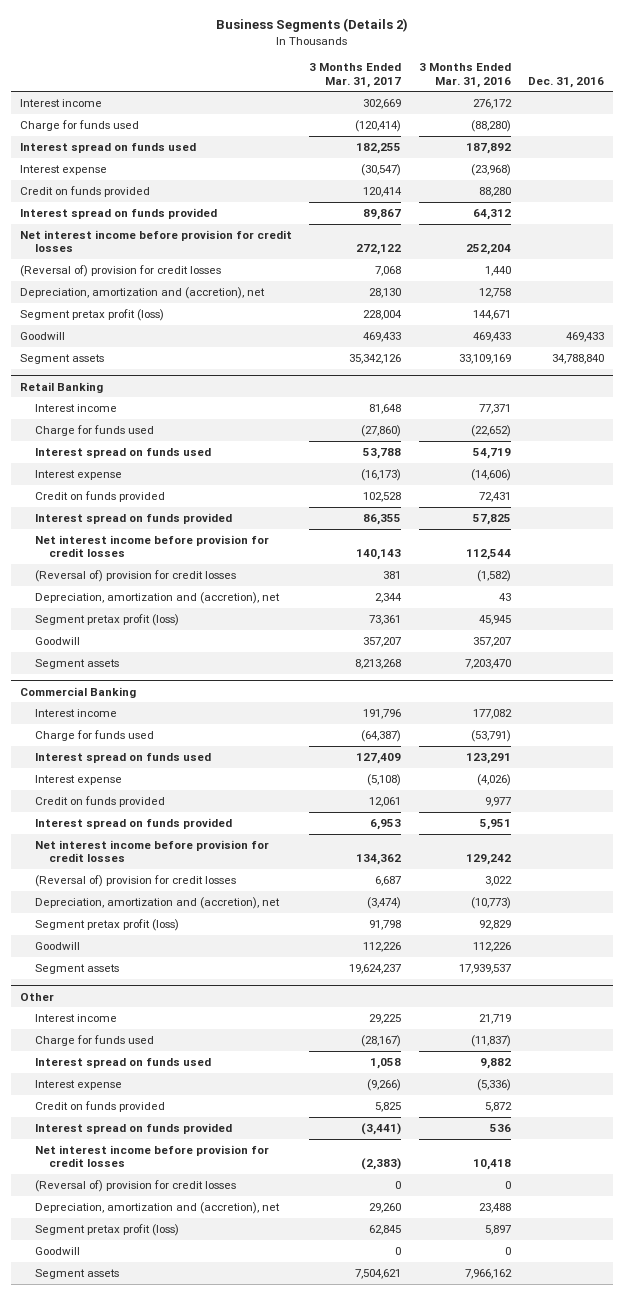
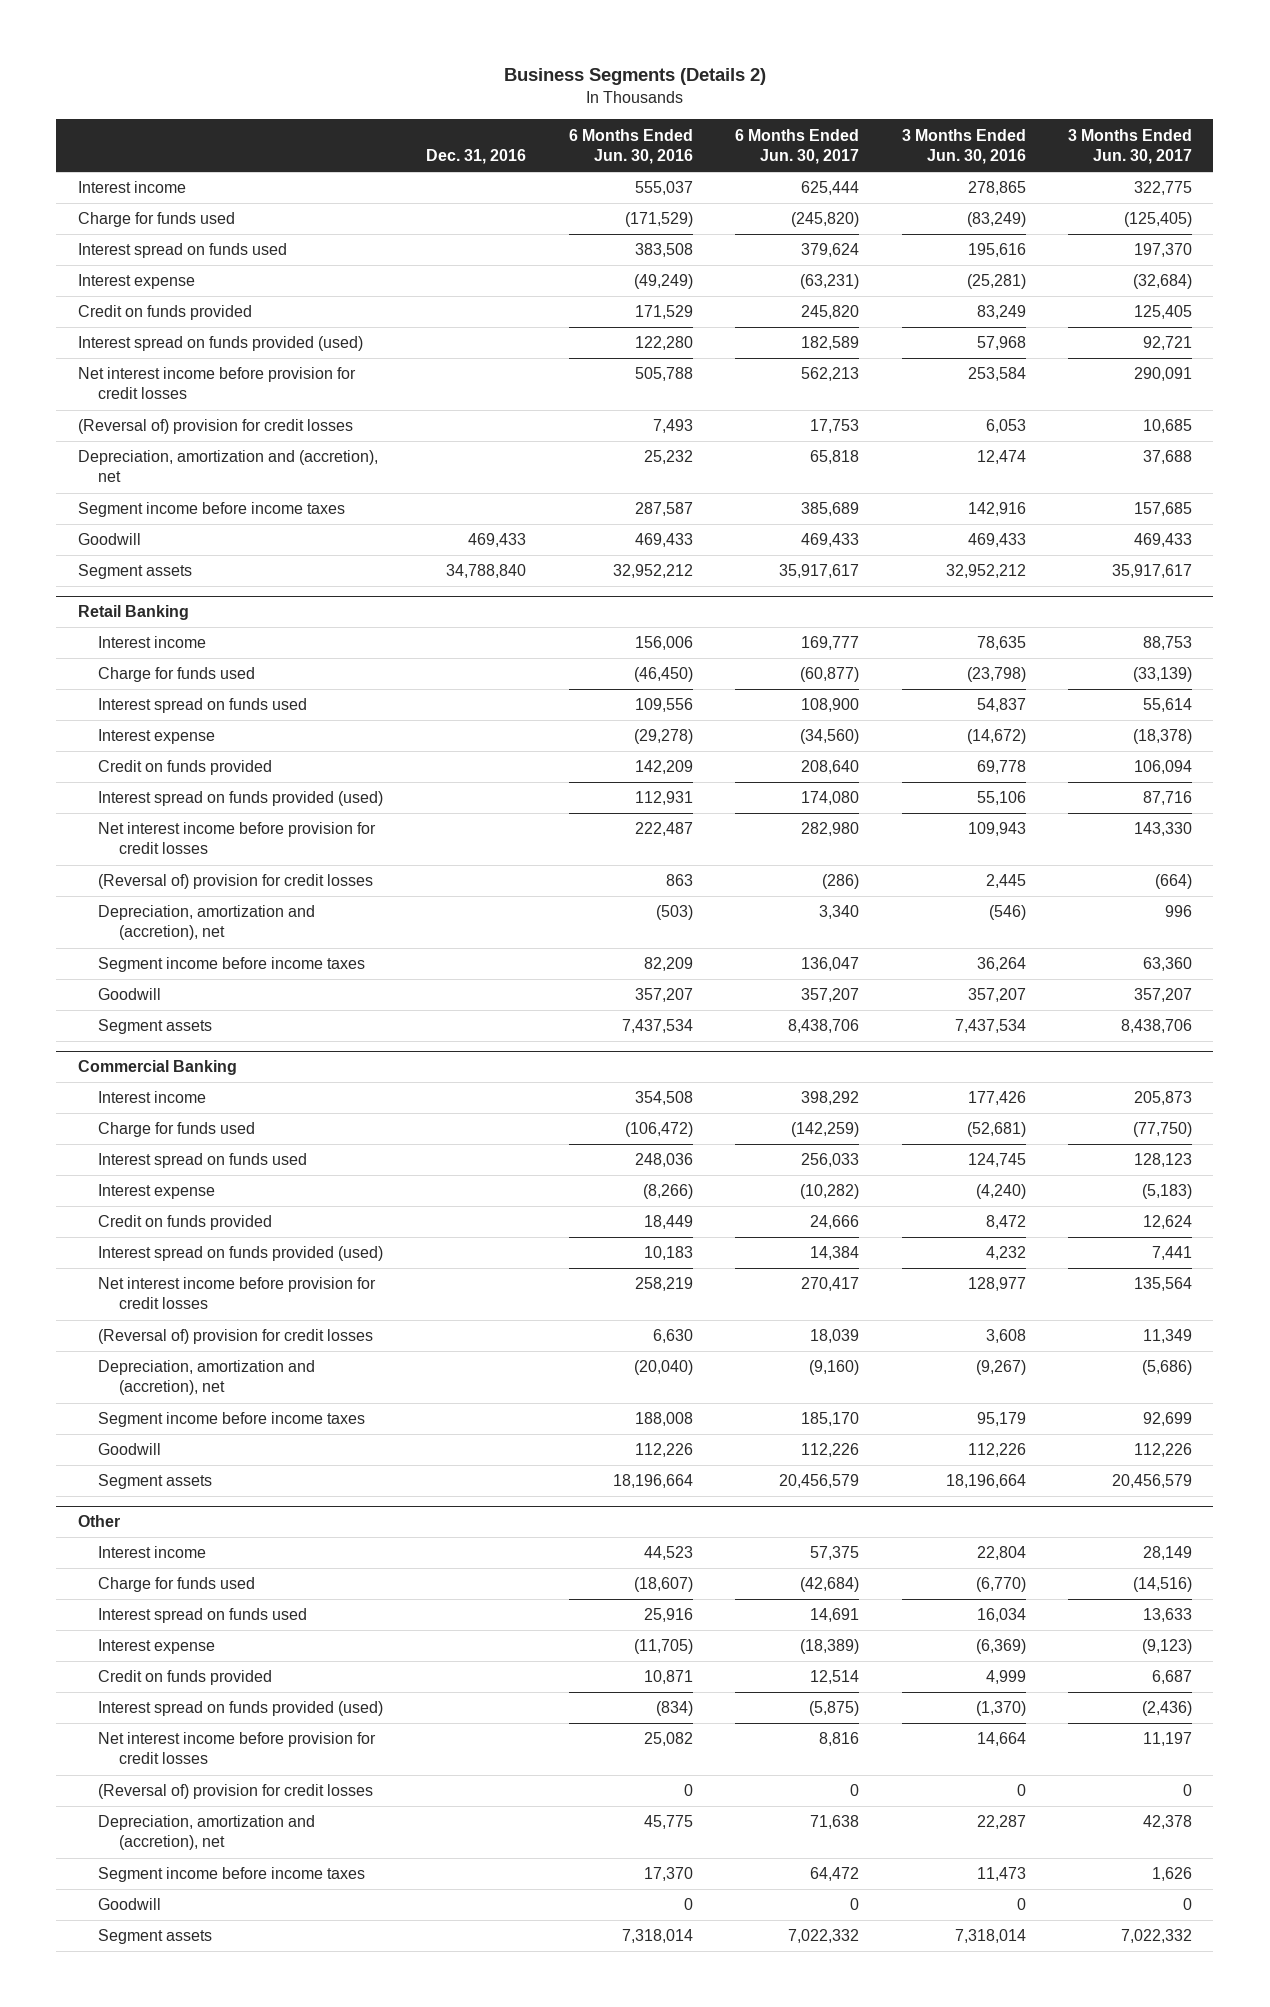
- | 3 Months Ended Mar. 31, 2017 | 3 Months Ended Mar. 31, 2016 | Dec. 31, 2016
+ | Dec. 31, 2016 | 6 Months Ended Jun. 30, 2016 | 6 Months Ended Jun. 30, 2017 | 3 Months Ended Jun. 30, 2016 | 3 Months Ended Jun. 30, 2017
- Interest spread on funds provided | 89,867 | 64,312 |
+ Interest spread on funds provided (used) | | 122,280 | 182,589 | 57,968 | 92,721
- Segment pretax profit (loss) | 228,004 | 144,671 |
+ Segment income before income taxes | | 287,587 | 385,689 | 142,916 | 157,685
@ Retail Banking
- Interest spread on funds provided | 86,355 | 57,825 |
+ Interest spread on funds provided (used) | | 112,931 | 174,080 | 55,106 | 87,716
- Segment pretax profit (loss) | 73,361 | 45,945 |
+ Segment income before income taxes | | 82,209 | 136,047 | 36,264 | 63,360
@ Commercial Banking
- Interest spread on funds provided | 6,953 | 5,951 |
+ Interest spread on funds provided (used) | | 10,183 | 14,384 | 4,232 | 7,441
- Segment pretax profit (loss) | 91,798 | 92,829 |
+ Segment income before income taxes | | 188,008 | 185,170 | 95,179 | 92,699
@ Other
- Interest spread on funds provided | (3,441) | 536 |
+ Interest spread on funds provided (used) | | (834) | (5,875) | (1,370) | (2,436)
- Segment pretax profit (loss) | 62,845 | 5,897 |
+ Segment income before income taxes | | 17,370 | 64,472 | 11,473 | 1,626

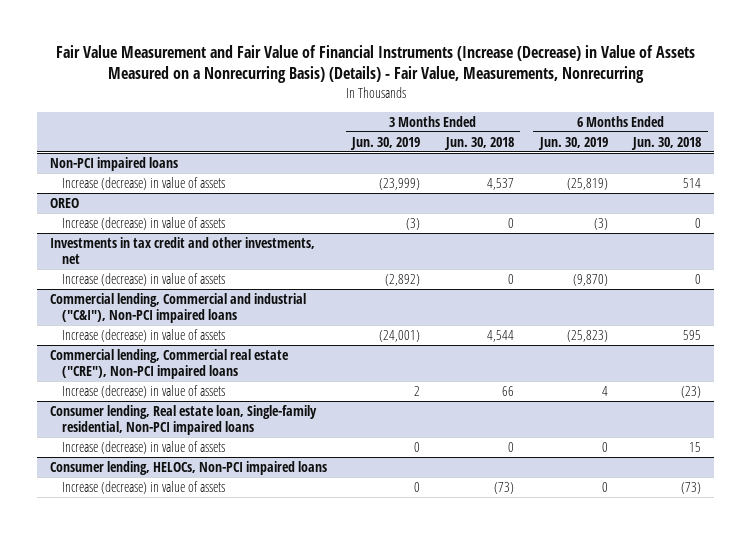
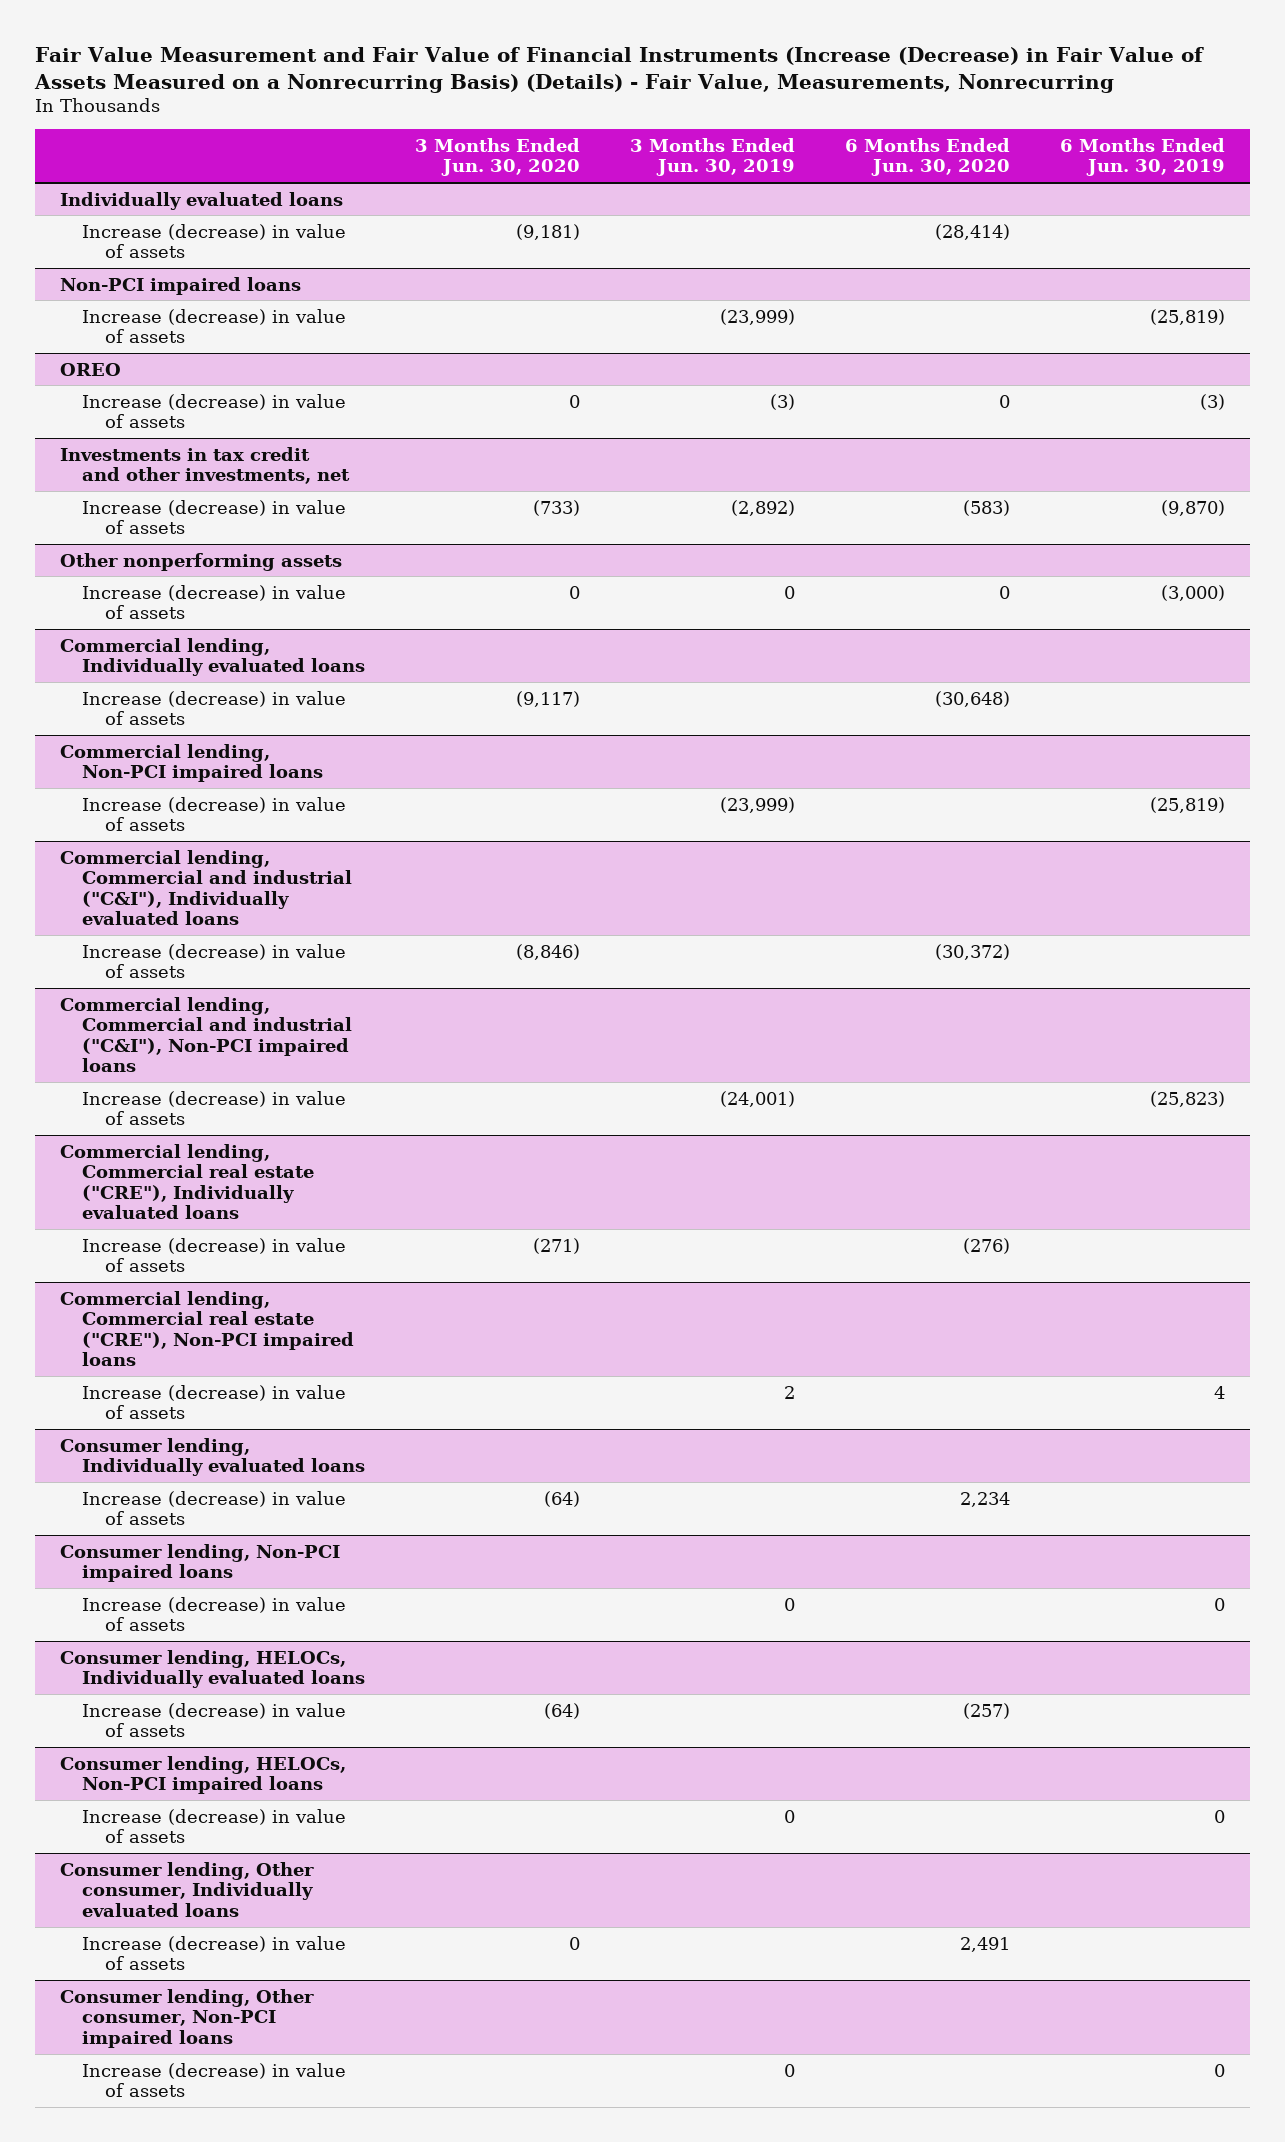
- Fair Value Measurement and Fair Value of Financial Instruments (Increase (Decrease) in Value of Assets Measured on a Nonrecurring Basis) (Details) - Fair Value, Measurements, Nonrecurring
+ Fair Value Measurement and Fair Value of Financial Instruments (Increase (Decrease) in Fair Value of Assets Measured on a Nonrecurring Basis) (Details) - Fair Value, Measurements, Nonrecurring
- | 3 Months Ended Jun. 30, 2019 | 3 Months Ended Jun. 30, 2018 | 6 Months Ended Jun. 30, 2019 | 6 Months Ended Jun. 30, 2018
+ | 3 Months Ended Jun. 30, 2020 | 3 Months Ended Jun. 30, 2019 | 6 Months Ended Jun. 30, 2020 | 6 Months Ended Jun. 30, 2019
+ Individually evaluated loans
+ Increase (decrease) in value of assets | (9,181) | | (28,414) |
+ Other nonperforming assets
+ Increase (decrease) in value of assets | 0 | 0 | 0 | (3,000)
+ Commercial lending, Individually evaluated loans
+ Increase (decrease) in value of assets | (9,117) | | (30,648) |
+ Commercial lending, Non-PCI impaired loans
+ Increase (decrease) in value of assets | | (23,999) | | (25,819)
+ Commercial lending, Commercial and industrial ("C&I"), Individually evaluated loans
+ Increase (decrease) in value of assets | (8,846) | | (30,372) |
+ Commercial lending, Commercial real estate ("CRE"), Individually evaluated loans
+ Increase (decrease) in value of assets | (271) | | (276) |
- Consumer lending, Real estate loan, Single-family residential, Non-PCI impaired loans
+ Consumer lending, Individually evaluated loans
+ Increase (decrease) in value of assets | (64) | | 2,234 |
+ Consumer lending, Non-PCI impaired loans
+ Consumer lending, HELOCs, Individually evaluated loans
+ Increase (decrease) in value of assets | (64) | | (257) |
+ Consumer lending, Other consumer, Individually evaluated loans
+ Increase (decrease) in value of assets | 0 | | 2,491 |
+ Consumer lending, Other consumer, Non-PCI impaired loans
+ Increase (decrease) in value of assets | | 0 | | 0

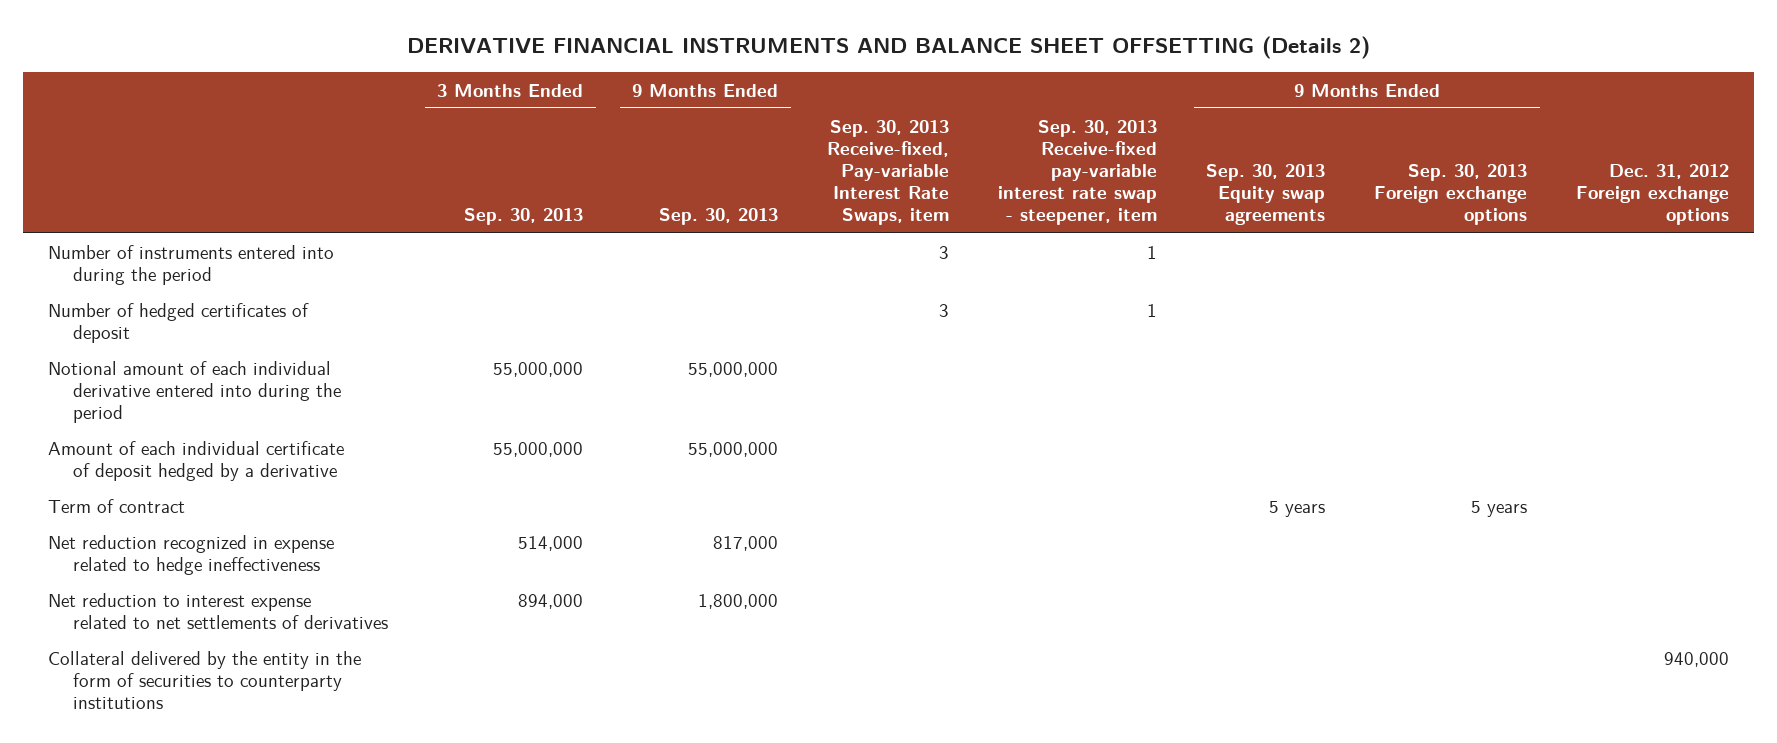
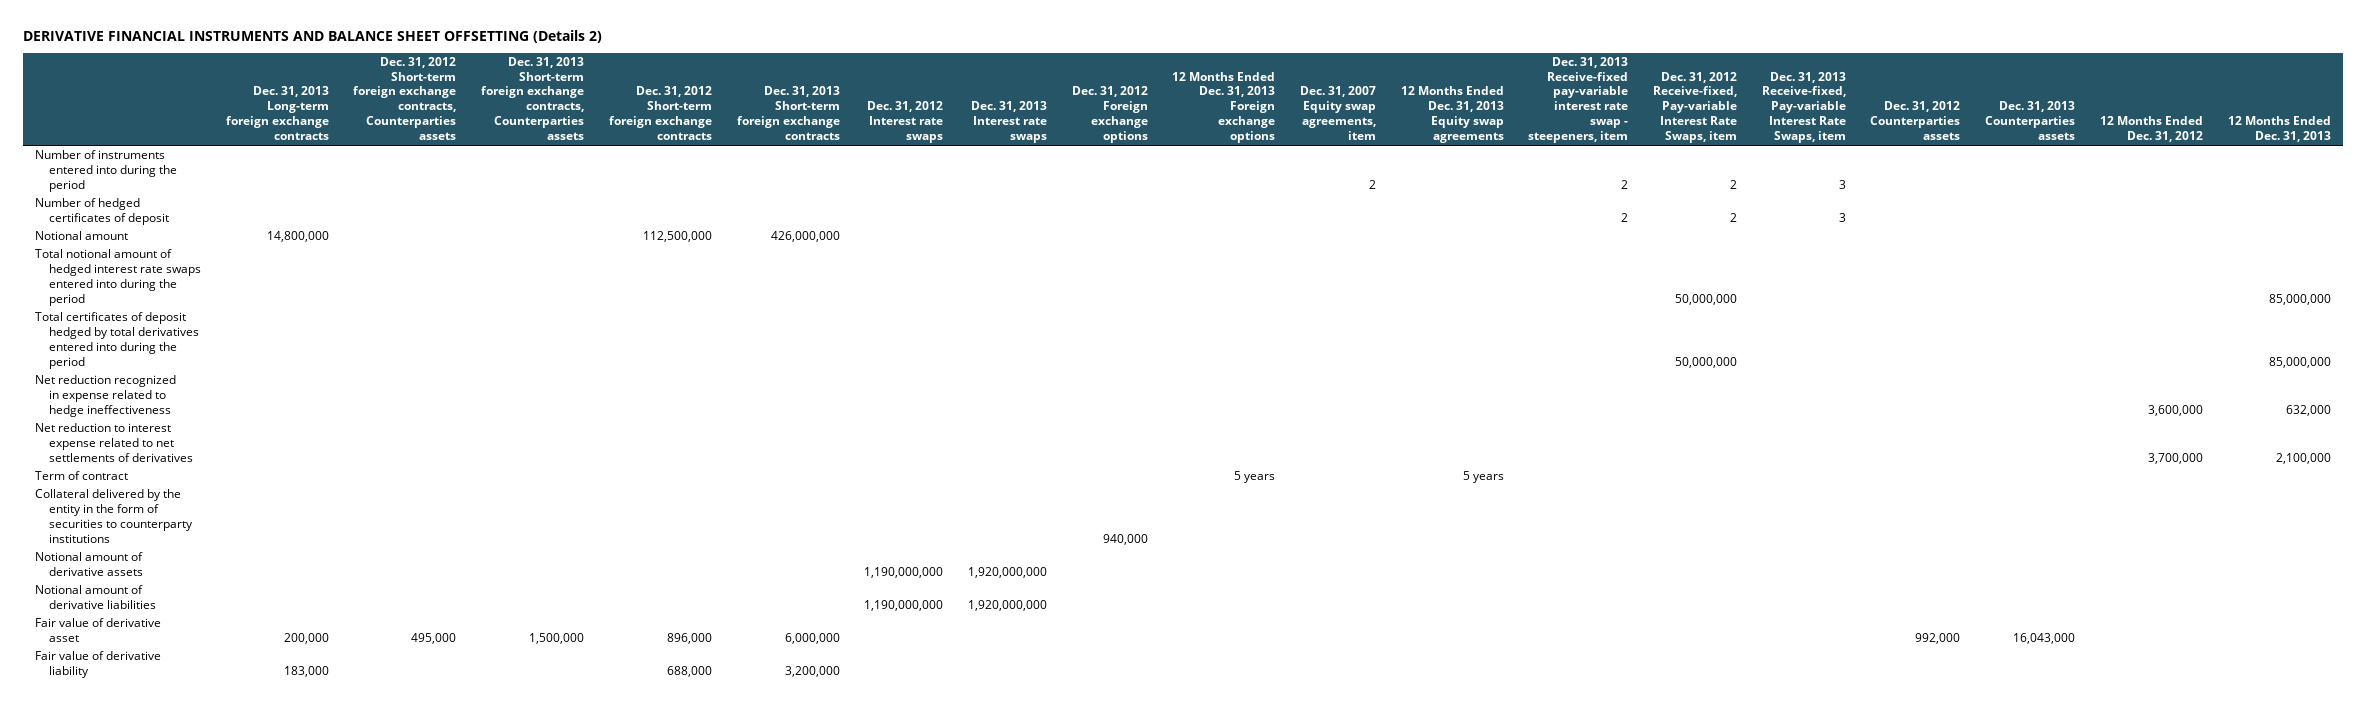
- | 3 Months Ended Sep. 30, 2013 | 9 Months Ended Sep. 30, 2013 | Sep. 30, 2013 Receive-fixed, Pay-variable Interest Rate Swaps, item | Sep. 30, 2013 Receive-fixed pay-variable interest rate swap - steepener, item | 9 Months Ended Sep. 30, 2013 Equity swap agreements | 9 Months Ended Sep. 30, 2013 Foreign exchange options | Dec. 31, 2012 Foreign exchange options
+ | Dec. 31, 2013 Long-term foreign exchange contracts | Dec. 31, 2012 Short-term foreign exchange contracts, Counterparties assets | Dec. 31, 2013 Short-term foreign exchange contracts, Counterparties assets | Dec. 31, 2012 Short-term foreign exchange contracts | Dec. 31, 2013 Short-term foreign exchange contracts | Dec. 31, 2012 Interest rate swaps | Dec. 31, 2013 Interest rate swaps | Dec. 31, 2012 Foreign exchange options | 12 Months Ended Dec. 31, 2013 Foreign exchange options | Dec. 31, 2007 Equity swap agreements, item | 12 Months Ended Dec. 31, 2013 Equity swap agreements | Dec. 31, 2013 Receive-fixed pay-variable interest rate swap - steepeners, item | Dec. 31, 2012 Receive-fixed, Pay-variable Interest Rate Swaps, item | Dec. 31, 2013 Receive-fixed, Pay-variable Interest Rate Swaps, item | Dec. 31, 2012 Counterparties assets | Dec. 31, 2013 Counterparties assets | 12 Months Ended Dec. 31, 2012 | 12 Months Ended Dec. 31, 2013
- Notional amount of each individual derivative entered into during the period | 55,000,000 | 55,000,000 | | | | |
- Amount of each individual certificate of deposit hedged by a derivative | 55,000,000 | 55,000,000 | | | | |
+ Notional amount | 14,800,000 | | | 112,500,000 | 426,000,000 | | | | | | | | | | | | |
+ Total notional amount of hedged interest rate swaps entered into during the period | | | | | | | | | | | | | 50,000,000 | | | | | 85,000,000
+ Total certificates of deposit hedged by total derivatives entered into during the period | | | | | | | | | | | | | 50,000,000 | | | | | 85,000,000
moved down: Term of contract | | | | | | | | | 5 years | | 5 years | | | | | | |
+ Notional amount of derivative assets | | | | | | 1,190,000,000 | 1,920,000,000 | | | | | | | | | | |
+ Notional amount of derivative liabilities | | | | | | 1,190,000,000 | 1,920,000,000 | | | | | | | | | | |
+ Fair value of derivative asset | 200,000 | 495,000 | 1,500,000 | 896,000 | 6,000,000 | | | | | | | | | | 992,000 | 16,043,000 | |
+ Fair value of derivative liability | 183,000 | | | 688,000 | 3,200,000 | | | | | | | | | | | | |

